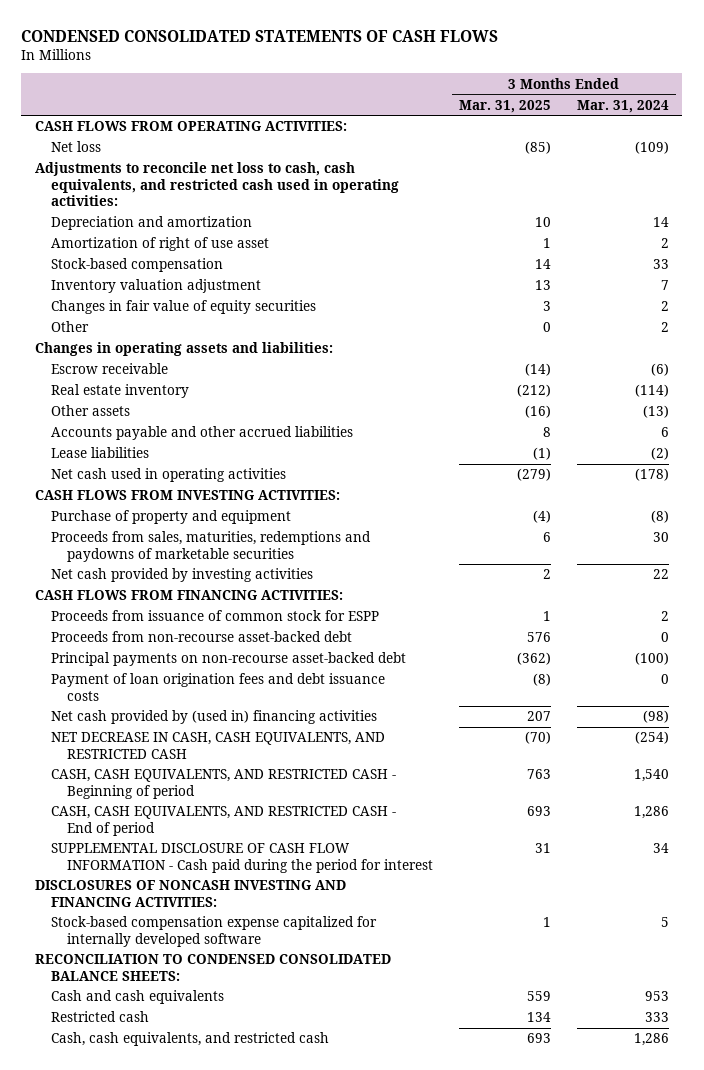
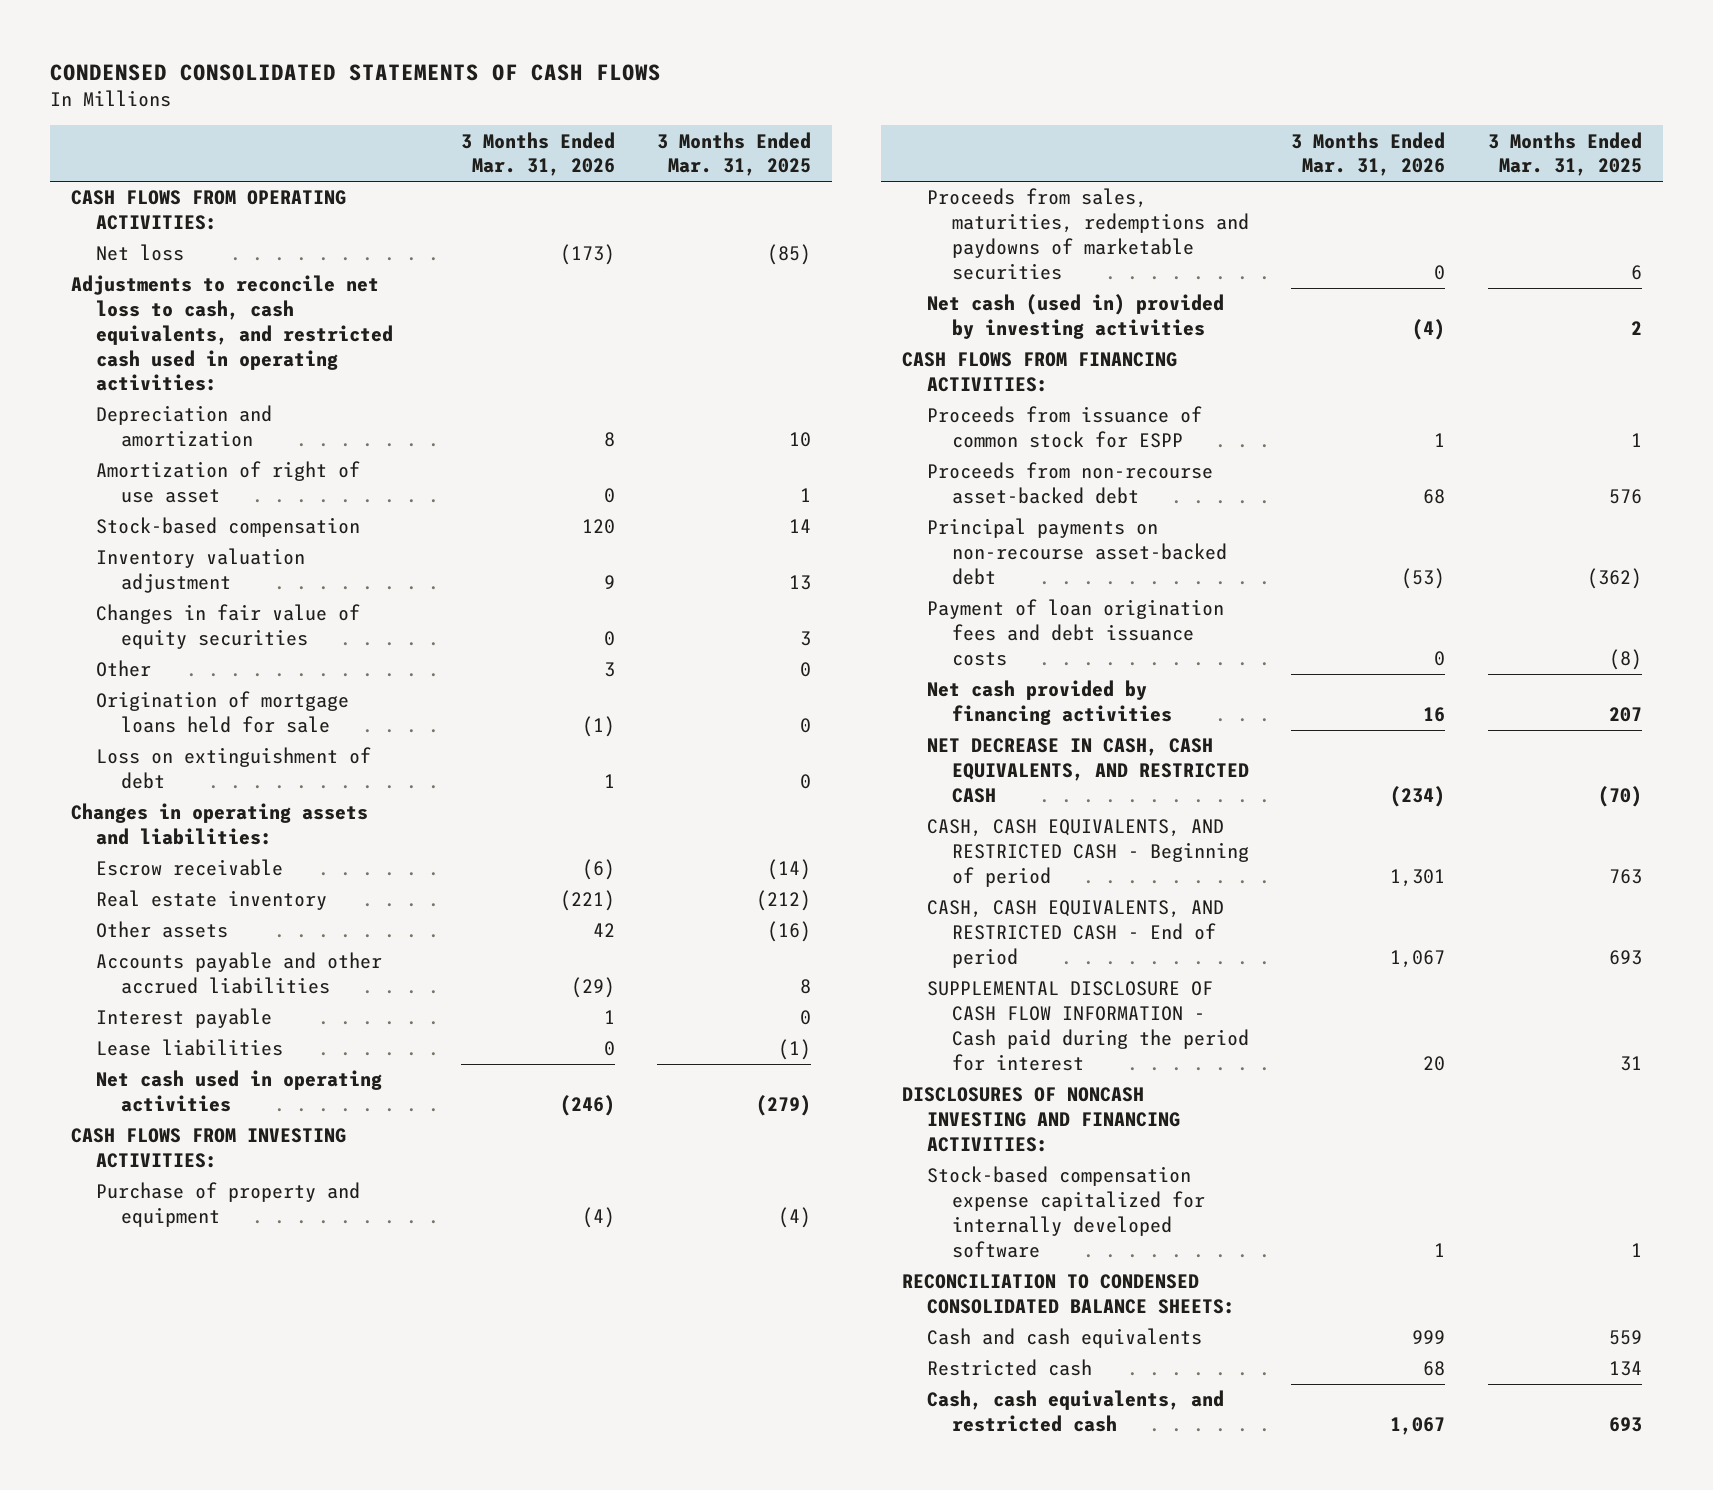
- | 3 Months Ended Mar. 31, 2025 | 3 Months Ended Mar. 31, 2024
+ | 3 Months Ended Mar. 31, 2026 | 3 Months Ended Mar. 31, 2025
+ Origination of mortgage loans held for sale | (1) | 0
+ Loss on extinguishment of debt | 1 | 0
+ Interest payable | 1 | 0
- Net cash provided by investing activities | 2 | 22
+ Net cash (used in) provided by investing activities | (4) | 2
- Net cash provided by (used in) financing activities | 207 | (98)
+ Net cash provided by financing activities | 16 | 207

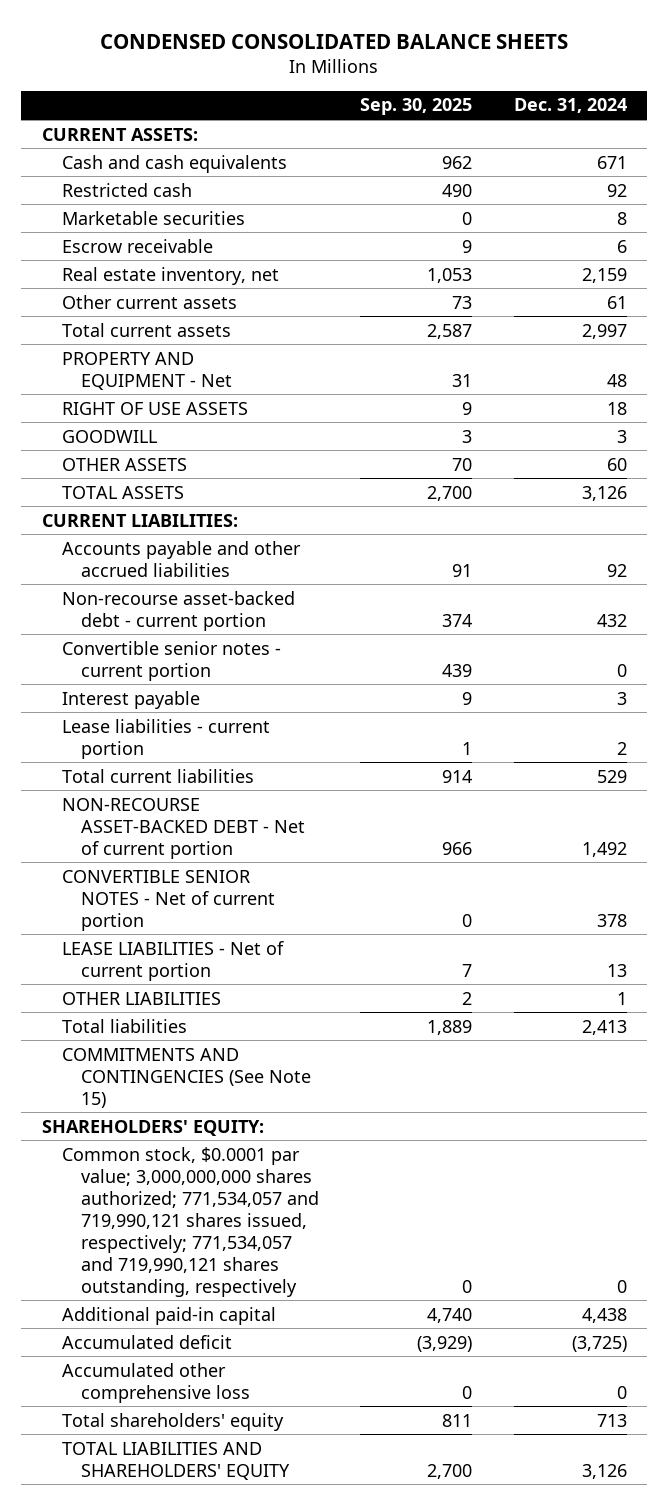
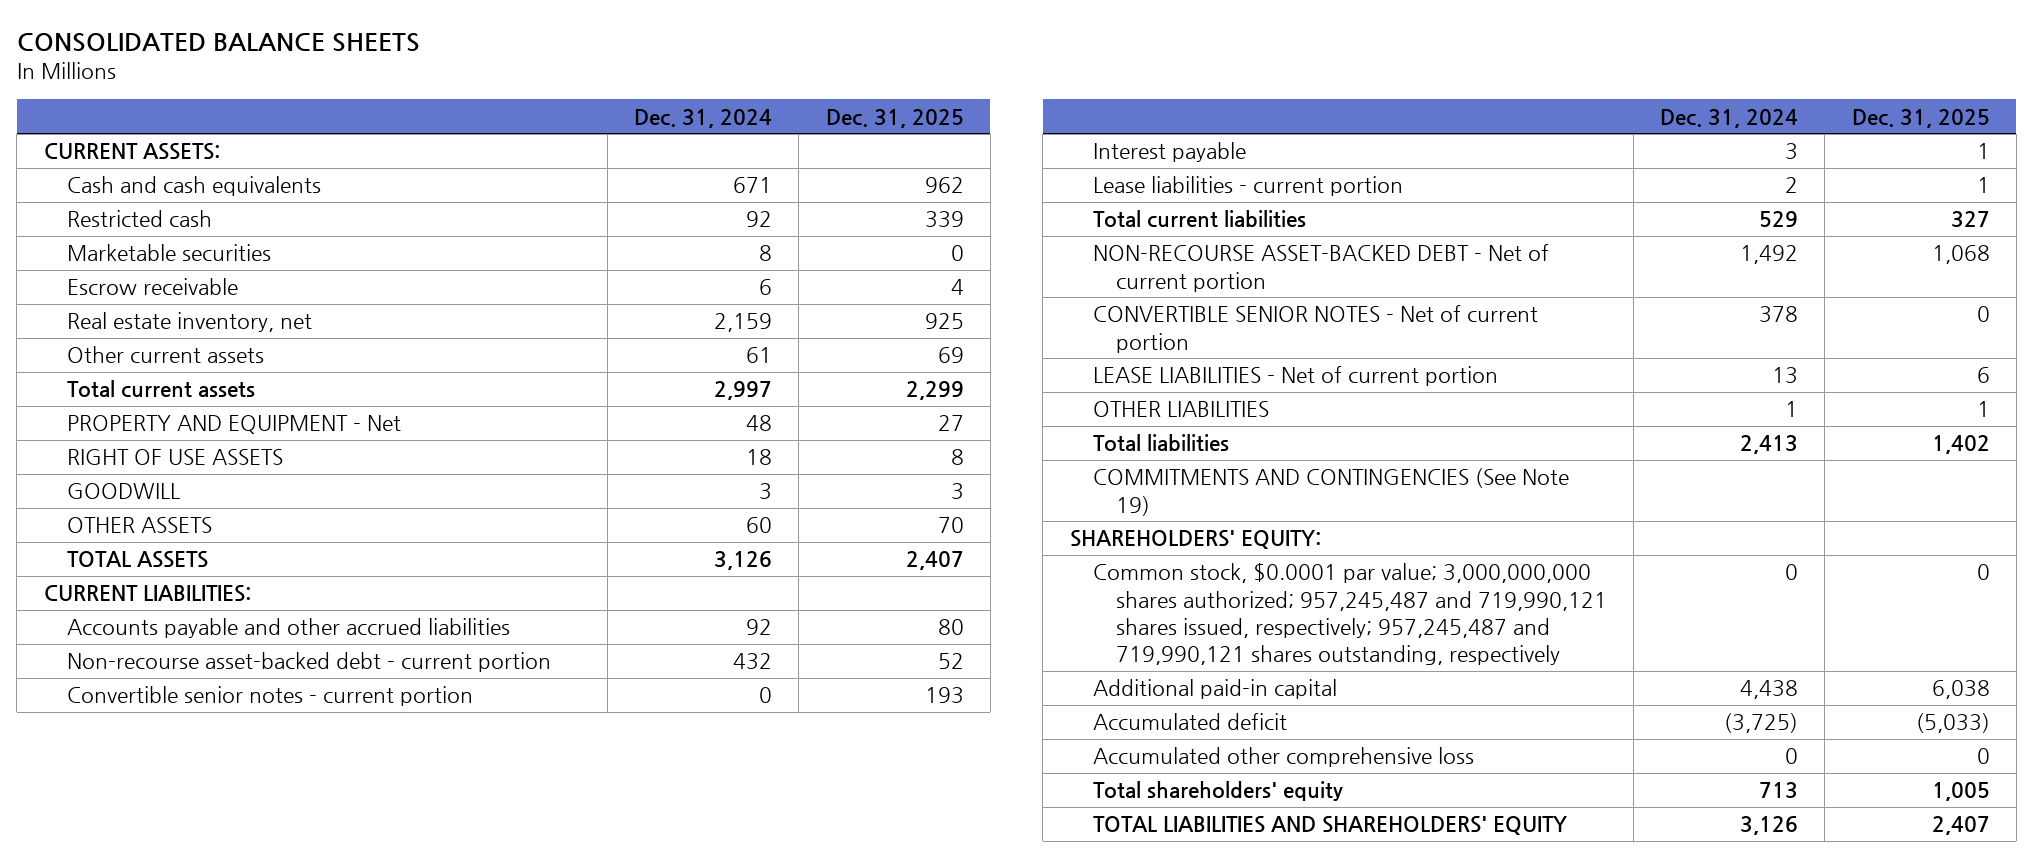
- CONDENSED CONSOLIDATED BALANCE SHEETS
+ CONSOLIDATED BALANCE SHEETS
- | Sep. 30, 2025 | Dec. 31, 2024
+ | Dec. 31, 2024 | Dec. 31, 2025
- COMMITMENTS AND CONTINGENCIES (See Note 15)
+ COMMITMENTS AND CONTINGENCIES (See Note 19)
- Common stock, $0.0001 par value; 3,000,000,000 shares authorized; 771,534,057 and 719,990,121 shares issued, respectively; 771,534,057 and 719,990,121 shares outstanding, respectively | 0 | 0
+ Common stock, $0.0001 par value; 3,000,000,000 shares authorized; 957,245,487 and 719,990,121 shares issued, respectively; 957,245,487 and 719,990,121 shares outstanding, respectively | 0 | 0

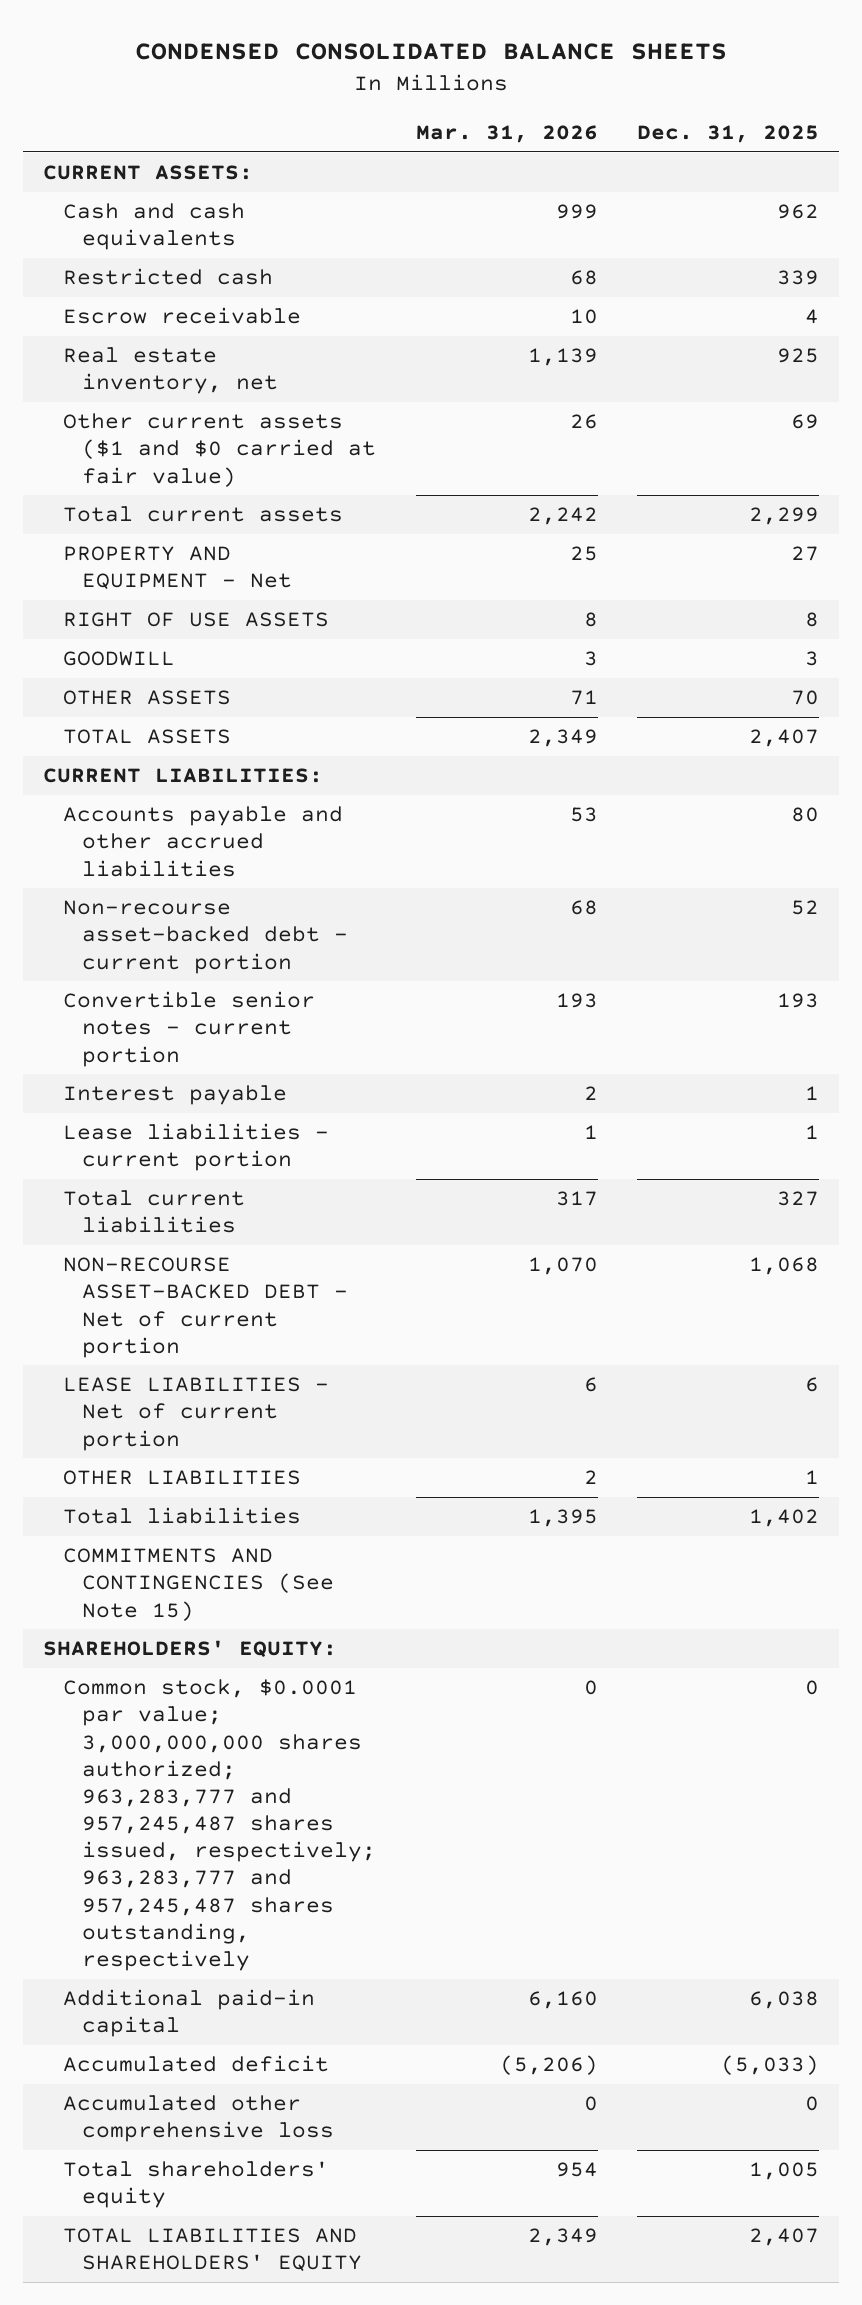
- CONSOLIDATED BALANCE SHEETS
+ CONDENSED CONSOLIDATED BALANCE SHEETS
- | Dec. 31, 2024 | Dec. 31, 2025
+ | Mar. 31, 2026 | Dec. 31, 2025
- Marketable securities | 8 | 0
- Other current assets | 61 | 69
+ Other current assets ($1 and $0 carried at fair value) | 26 | 69
- CONVERTIBLE SENIOR NOTES - Net of current portion | 378 | 0
- COMMITMENTS AND CONTINGENCIES (See Note 19)
+ COMMITMENTS AND CONTINGENCIES (See Note 15)
- Common stock, $0.0001 par value; 3,000,000,000 shares authorized; 957,245,487 and 719,990,121 shares issued, respectively; 957,245,487 and 719,990,121 shares outstanding, respectively | 0 | 0
+ Common stock, $0.0001 par value; 3,000,000,000 shares authorized; 963,283,777 and 957,245,487 shares issued, respectively; 963,283,777 and 957,245,487 shares outstanding, respectively | 0 | 0

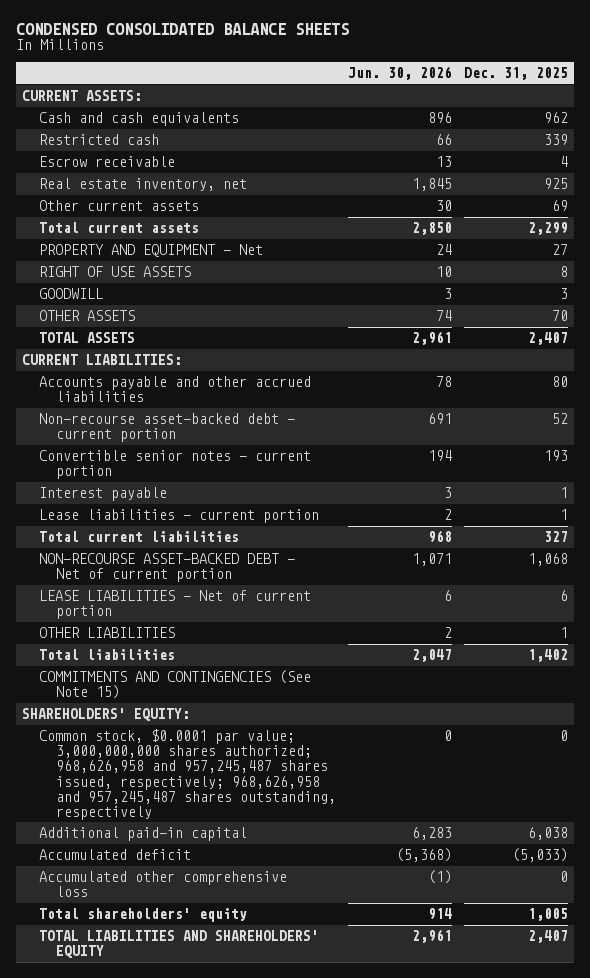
- | Mar. 31, 2026 | Dec. 31, 2025
+ | Jun. 30, 2026 | Dec. 31, 2025
- Other current assets ($1 and $0 carried at fair value) | 26 | 69
+ Other current assets | 30 | 69
- Common stock, $0.0001 par value; 3,000,000,000 shares authorized; 963,283,777 and 957,245,487 shares issued, respectively; 963,283,777 and 957,245,487 shares outstanding, respectively | 0 | 0
+ Common stock, $0.0001 par value; 3,000,000,000 shares authorized; 968,626,958 and 957,245,487 shares issued, respectively; 968,626,958 and 957,245,487 shares outstanding, respectively | 0 | 0

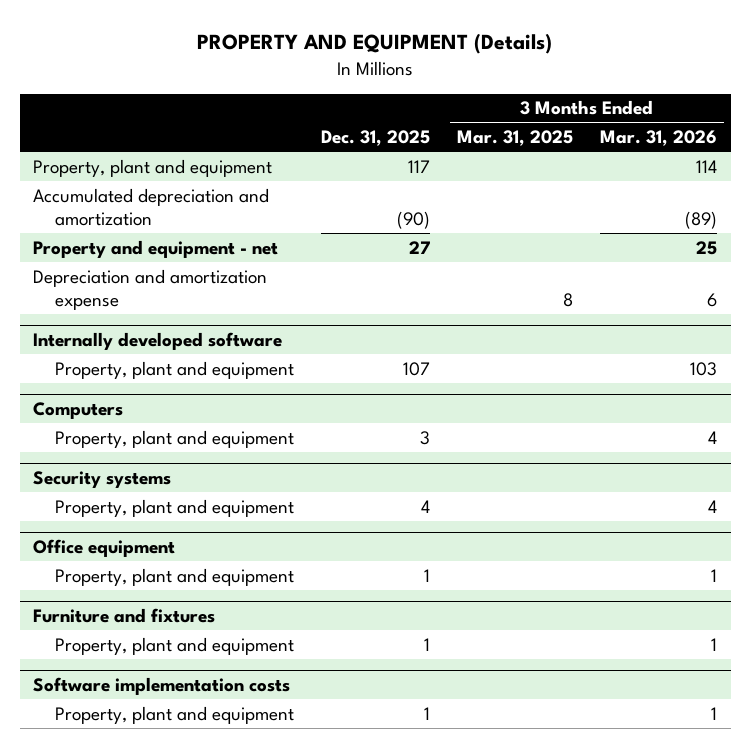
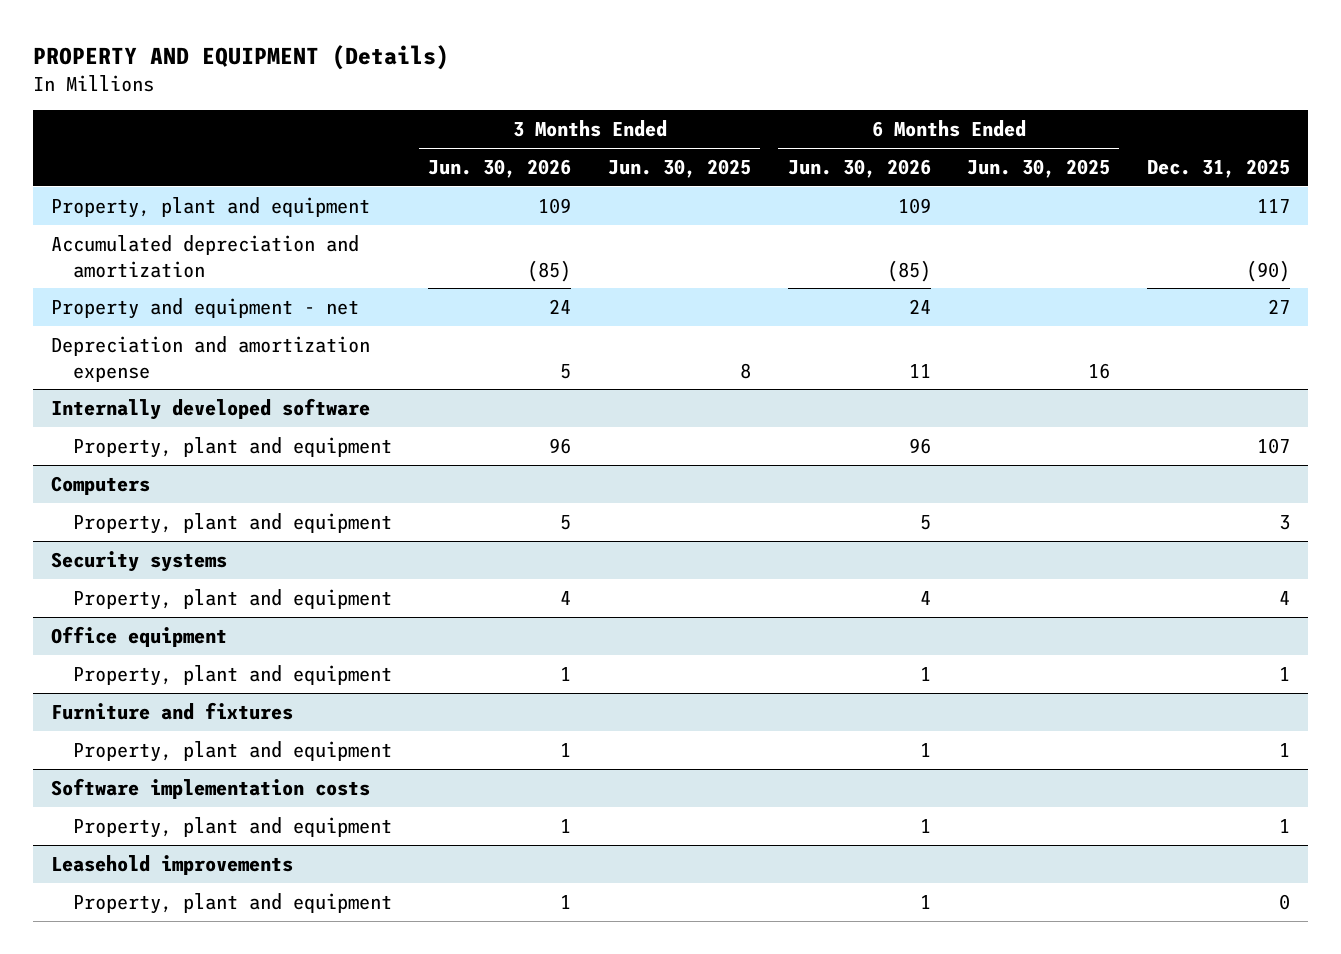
- | Dec. 31, 2025 | 3 Months Ended Mar. 31, 2025 | 3 Months Ended Mar. 31, 2026
+ | 3 Months Ended Jun. 30, 2026 | 3 Months Ended Jun. 30, 2025 | 6 Months Ended Jun. 30, 2026 | 6 Months Ended Jun. 30, 2025 | Dec. 31, 2025
+ Leasehold improvements
+ Property, plant and equipment | 1 | | 1 | | 0

